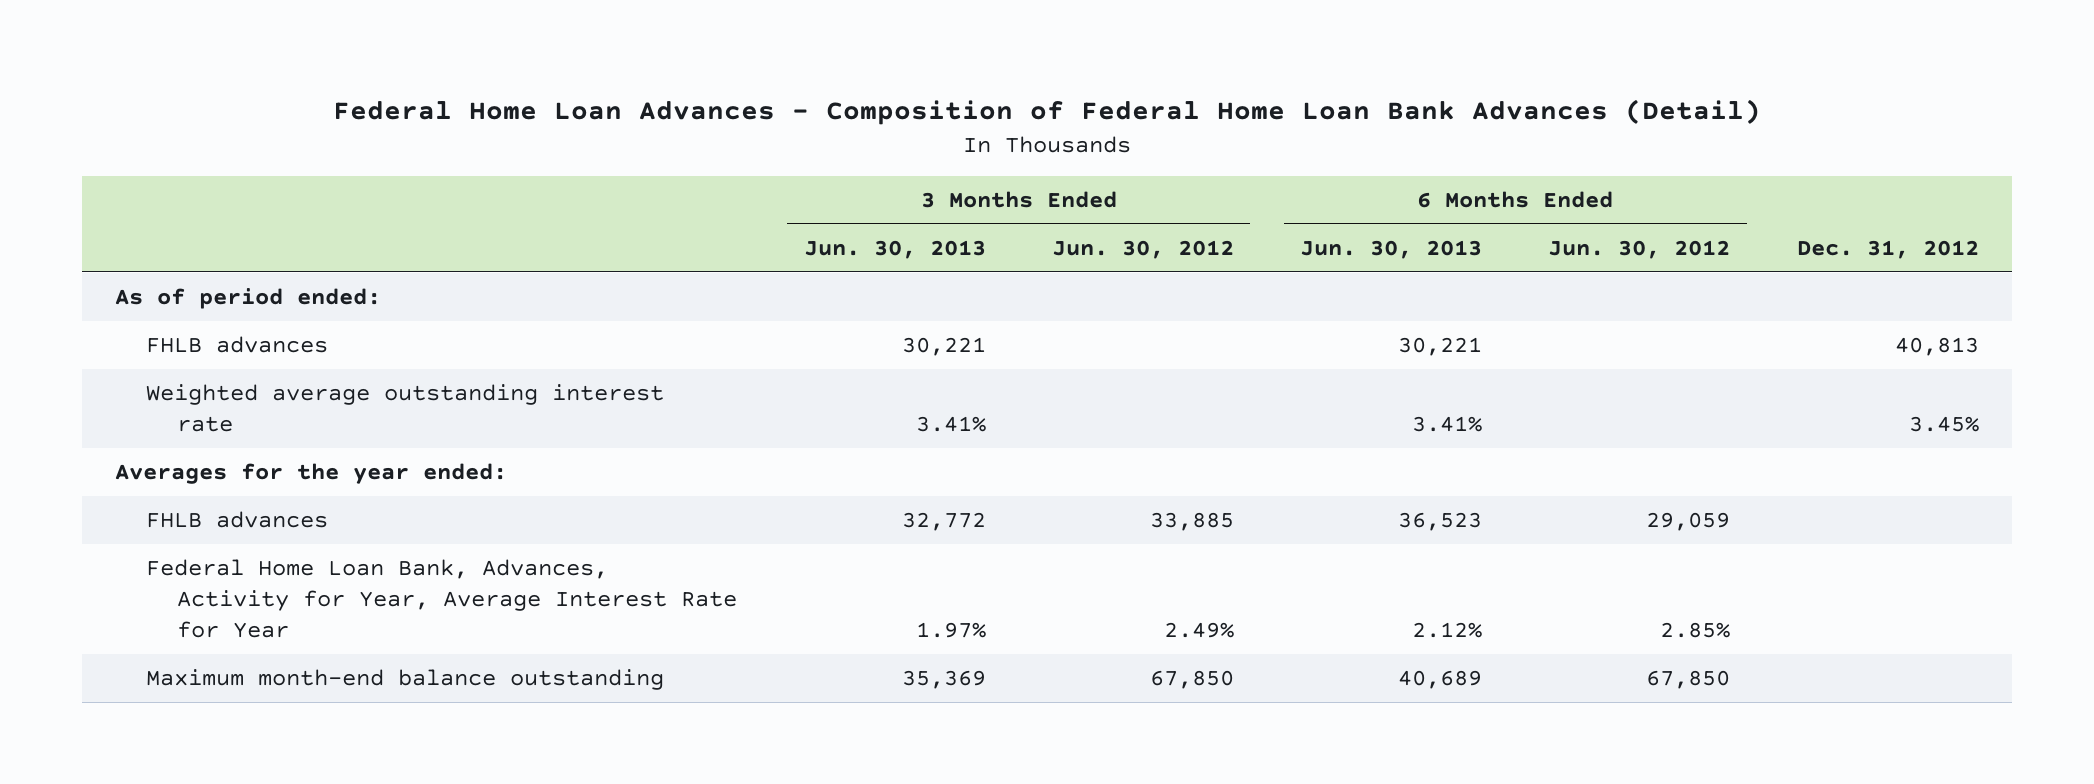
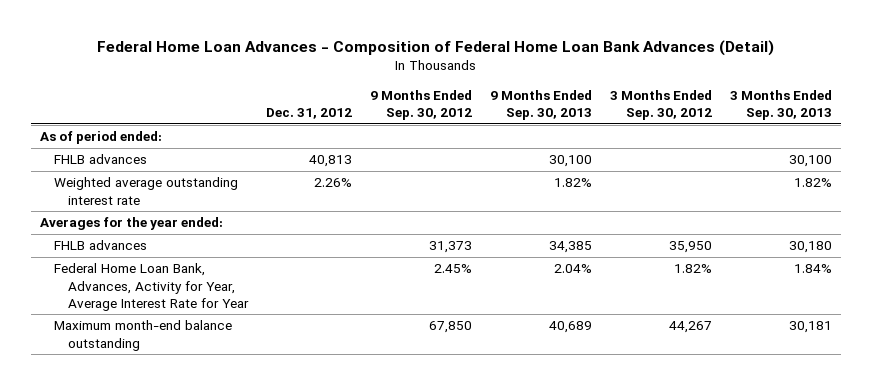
- | 3 Months Ended Jun. 30, 2013 | 3 Months Ended Jun. 30, 2012 | 6 Months Ended Jun. 30, 2013 | 6 Months Ended Jun. 30, 2012 | Dec. 31, 2012
+ | Dec. 31, 2012 | 9 Months Ended Sep. 30, 2012 | 9 Months Ended Sep. 30, 2013 | 3 Months Ended Sep. 30, 2012 | 3 Months Ended Sep. 30, 2013
- Weighted average outstanding interest rate | 3.41% | | 3.41% | | 3.45%
+ Weighted average outstanding interest rate | 2.26% | | 1.82% | | 1.82%

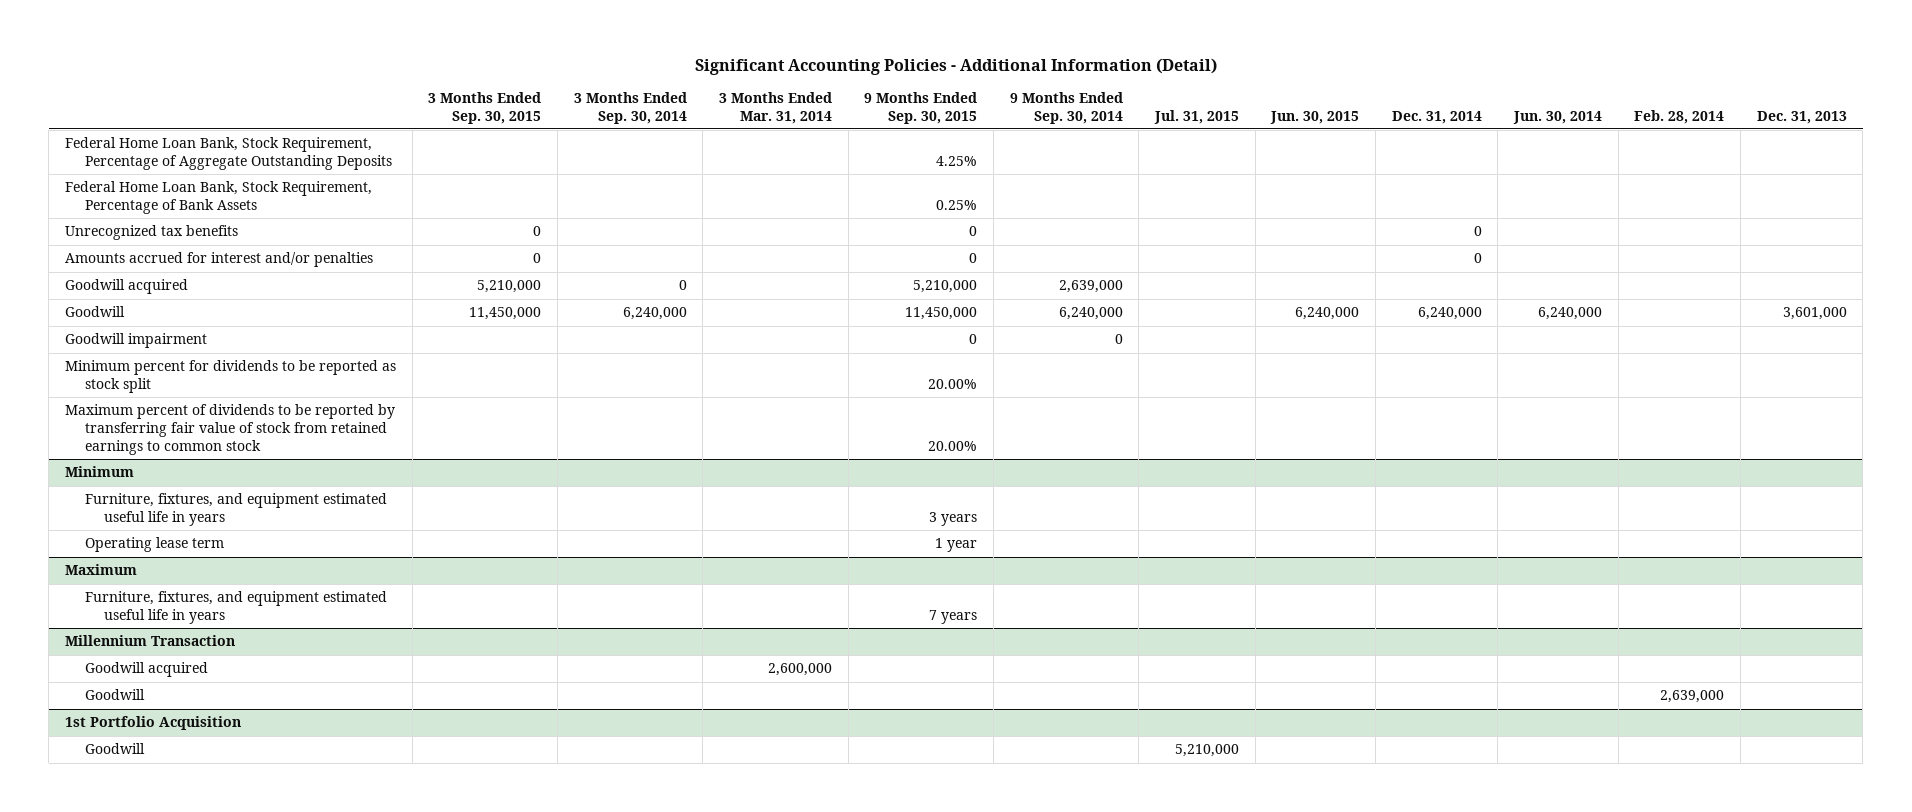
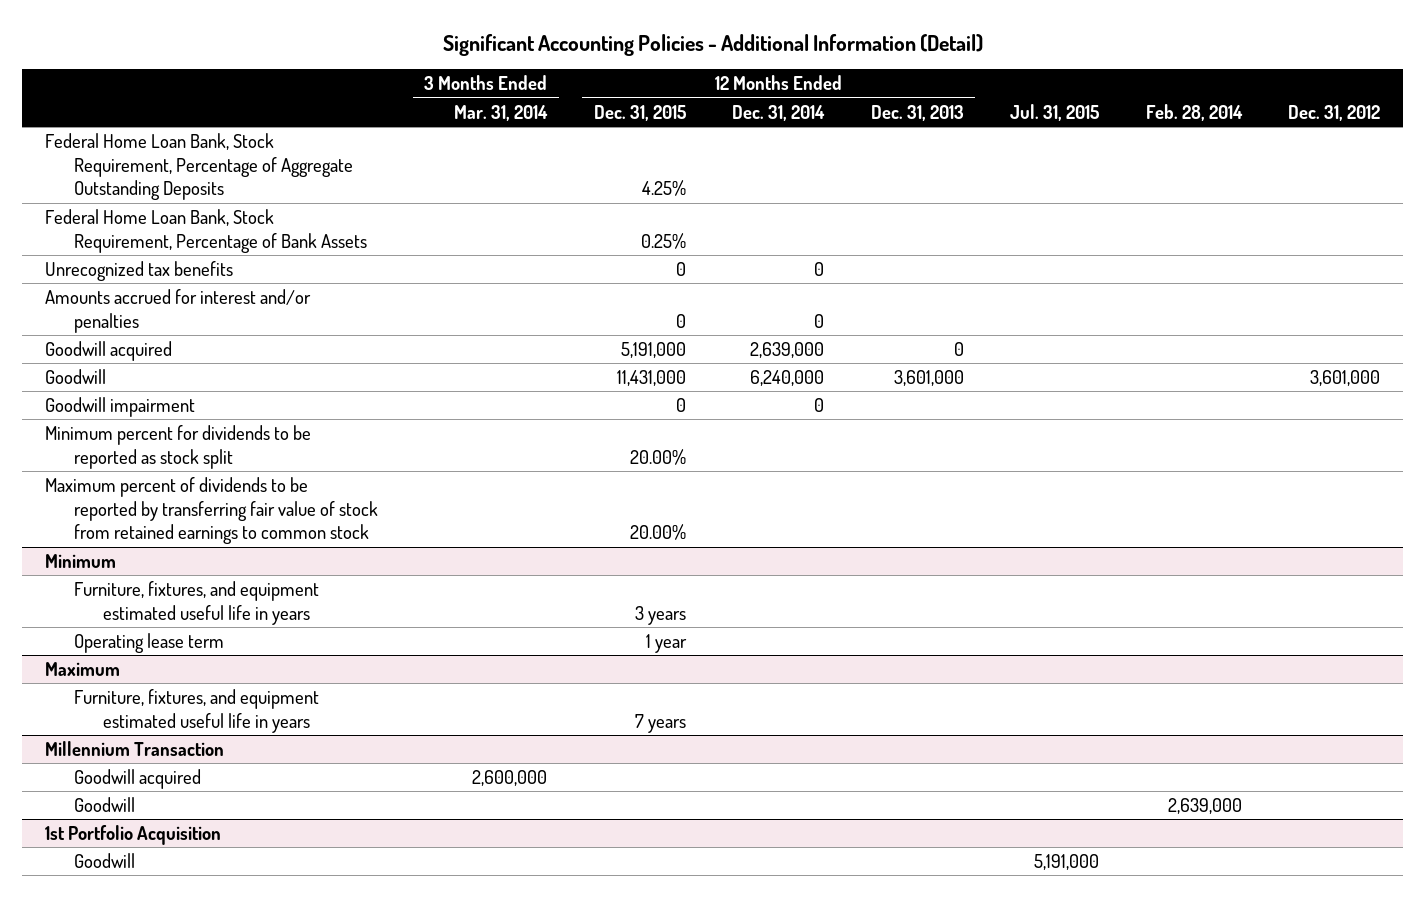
- | 3 Months Ended Sep. 30, 2015 | 3 Months Ended Sep. 30, 2014 | 3 Months Ended Mar. 31, 2014 | 9 Months Ended Sep. 30, 2015 | 9 Months Ended Sep. 30, 2014 | Jul. 31, 2015 | Jun. 30, 2015 | Dec. 31, 2014 | Jun. 30, 2014 | Feb. 28, 2014 | Dec. 31, 2013
+ | 3 Months Ended Mar. 31, 2014 | 12 Months Ended Dec. 31, 2015 | 12 Months Ended Dec. 31, 2014 | 12 Months Ended Dec. 31, 2013 | Jul. 31, 2015 | Feb. 28, 2014 | Dec. 31, 2012
@ 1st Portfolio Acquisition
- Goodwill | | | | | | 5,210,000 | | | | |
+ Goodwill | | | | | 5,191,000 | |

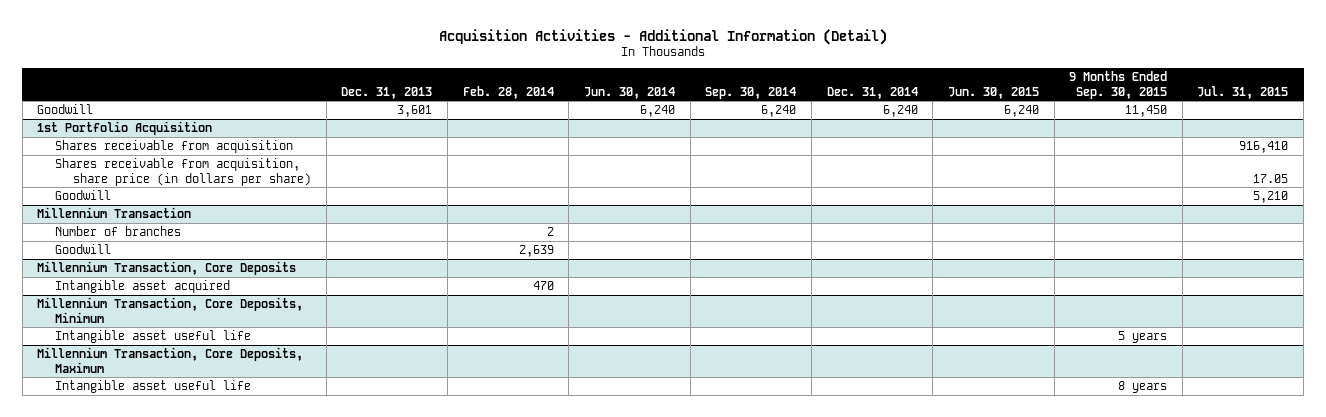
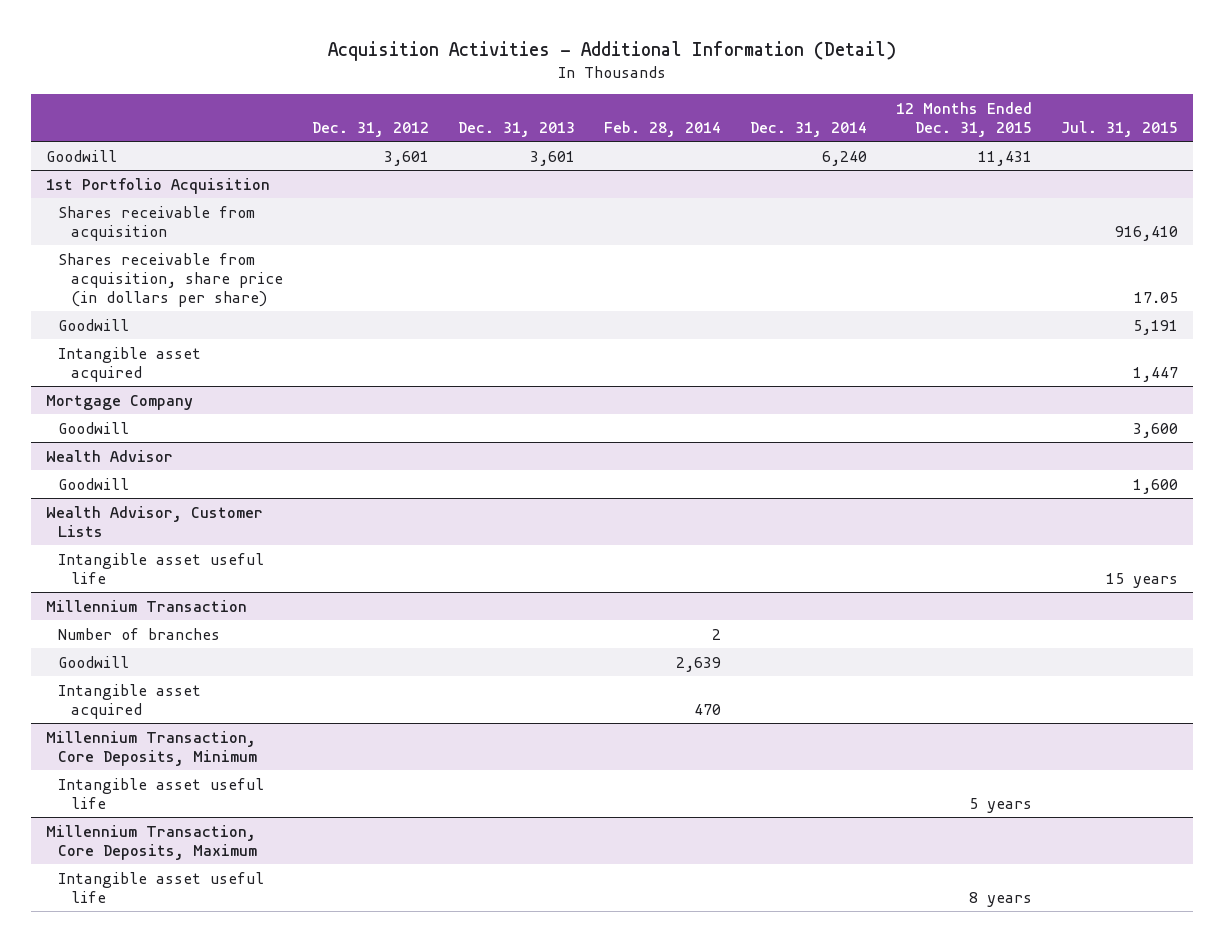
- | Dec. 31, 2013 | Feb. 28, 2014 | Jun. 30, 2014 | Sep. 30, 2014 | Dec. 31, 2014 | Jun. 30, 2015 | 9 Months Ended Sep. 30, 2015 | Jul. 31, 2015
+ | Dec. 31, 2012 | Dec. 31, 2013 | Feb. 28, 2014 | Dec. 31, 2014 | 12 Months Ended Dec. 31, 2015 | Jul. 31, 2015
@ 1st Portfolio Acquisition
- Goodwill | | | | | | | | 5,210
+ Goodwill | | | | | | 5,191
+ Intangible asset acquired | | | | | | 1,447
+ Mortgage Company
+ Goodwill | | | | | | 3,600
+ Wealth Advisor
+ Goodwill | | | | | | 1,600
+ Wealth Advisor, Customer Lists
+ Intangible asset useful life | | | | | | 15 years
- Millennium Transaction, Core Deposits
- Intangible asset acquired | | 470 | | | | | |
@ Millennium Transaction
+ Intangible asset acquired | | | 470 | | |

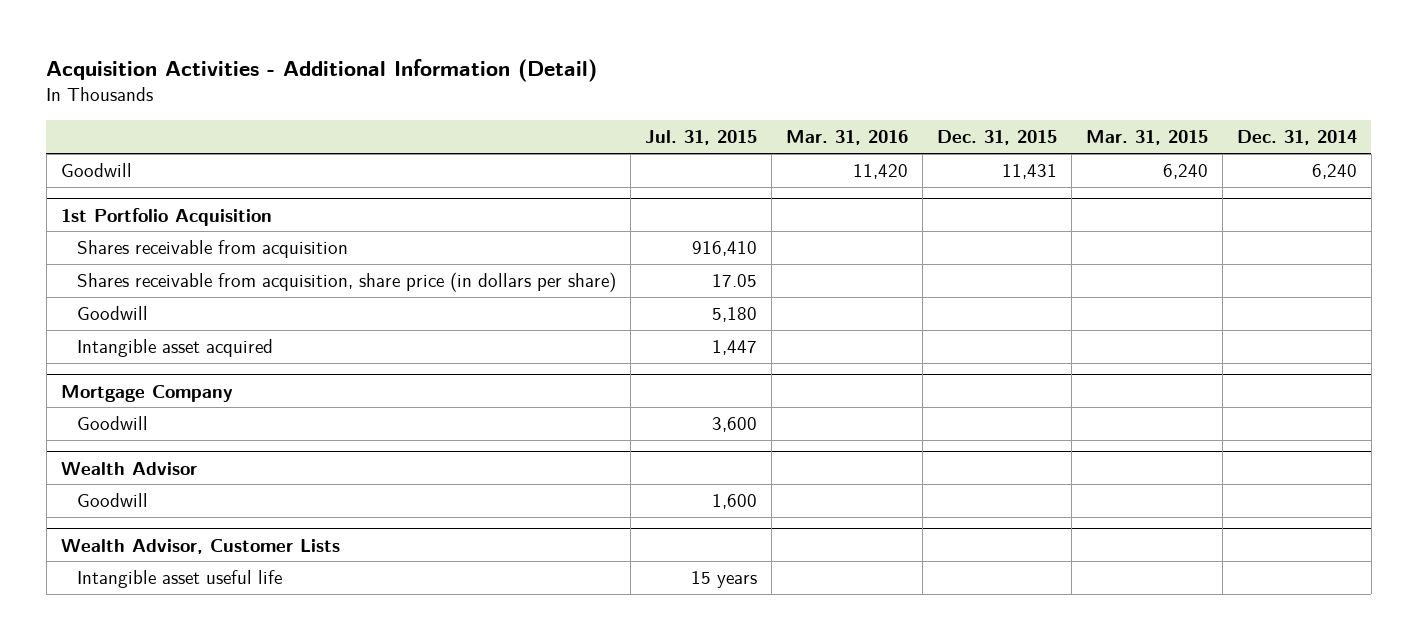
- | Dec. 31, 2012 | Dec. 31, 2013 | Feb. 28, 2014 | Dec. 31, 2014 | 12 Months Ended Dec. 31, 2015 | Jul. 31, 2015
+ | Jul. 31, 2015 | Mar. 31, 2016 | Dec. 31, 2015 | Mar. 31, 2015 | Dec. 31, 2014
@ 1st Portfolio Acquisition
- Goodwill | | | | | | 5,191
+ Goodwill | 5,180 | | | |
- Millennium Transaction
- Number of branches | | | 2 | | |
- Goodwill | | | 2,639 | | |
- Intangible asset acquired | | | 470 | | |
- Millennium Transaction, Core Deposits, Minimum
- Intangible asset useful life | | | | | 5 years |
- Millennium Transaction, Core Deposits, Maximum
- Intangible asset useful life | | | | | 8 years |

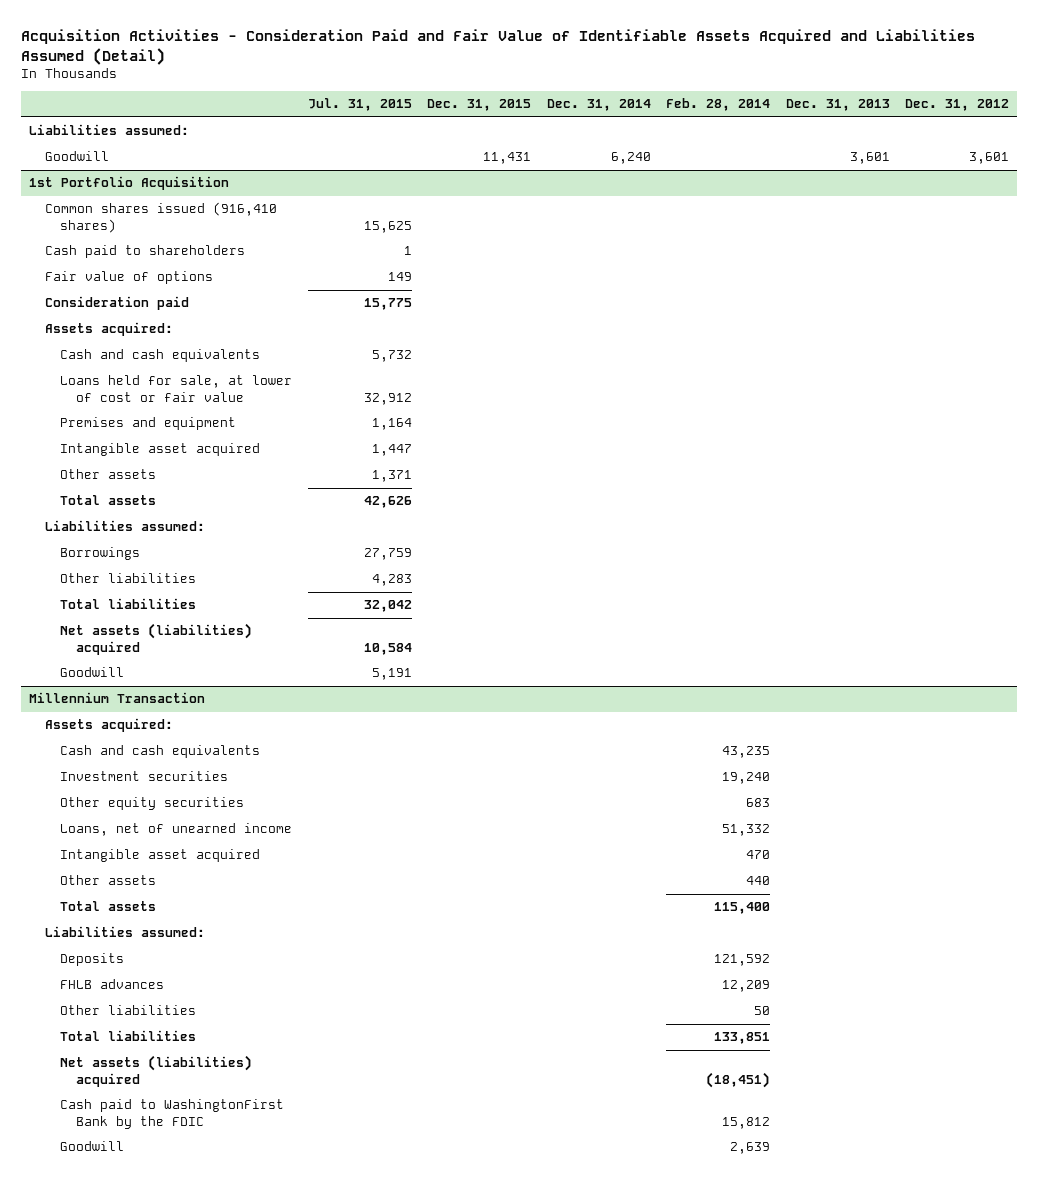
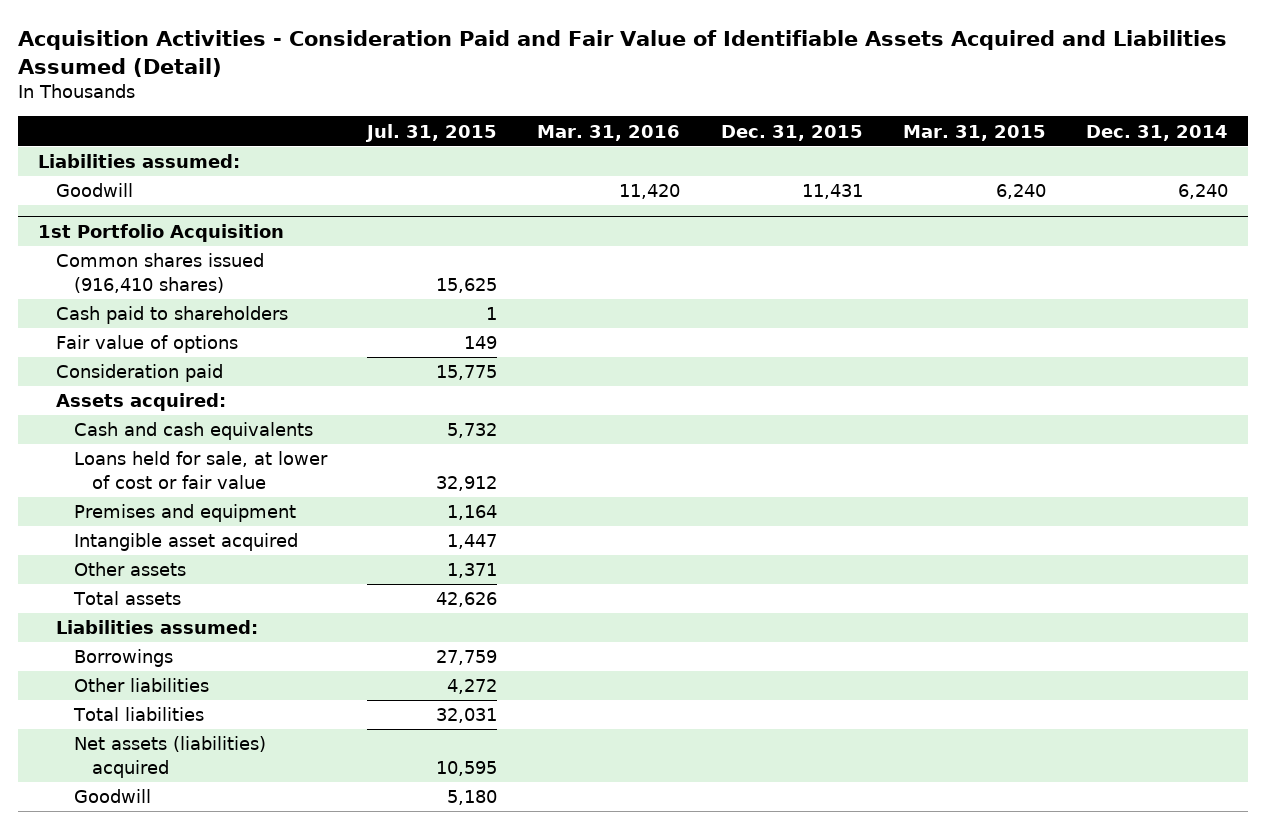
- | Jul. 31, 2015 | Dec. 31, 2015 | Dec. 31, 2014 | Feb. 28, 2014 | Dec. 31, 2013 | Dec. 31, 2012
+ | Jul. 31, 2015 | Mar. 31, 2016 | Dec. 31, 2015 | Mar. 31, 2015 | Dec. 31, 2014
@ 1st Portfolio Acquisition
- Other liabilities | 4,283 | | | | |
- Total liabilities | 32,042 | | | | |
- Net assets (liabilities) acquired | 10,584 | | | | |
- Goodwill | 5,191 | | | | |
- Millennium Transaction
- Assets acquired:
- Cash and cash equivalents | | | | 43,235 | |
- Investment securities | | | | 19,240 | |
- Other equity securities | | | | 683 | |
- Loans, net of unearned income | | | | 51,332 | |
- Intangible asset acquired | | | | 470 | |
- Other assets | | | | 440 | |
- Total assets | | | | 115,400 | |
- Liabilities assumed:
- Deposits | | | | 121,592 | |
- FHLB advances | | | | 12,209 | |
- Other liabilities | | | | 50 | |
- Total liabilities | | | | 133,851 | |
- Net assets (liabilities) acquired | | | | (18,451) | |
- Cash paid to WashingtonFirst Bank by the FDIC | | | | 15,812 | |
- Goodwill | | | | 2,639 | |
@ 1st Portfolio Acquisition
+ Other liabilities | 4,272 | | | |
+ Total liabilities | 32,031 | | | |
+ Net assets (liabilities) acquired | 10,595 | | | |
+ Goodwill | 5,180 | | | |

